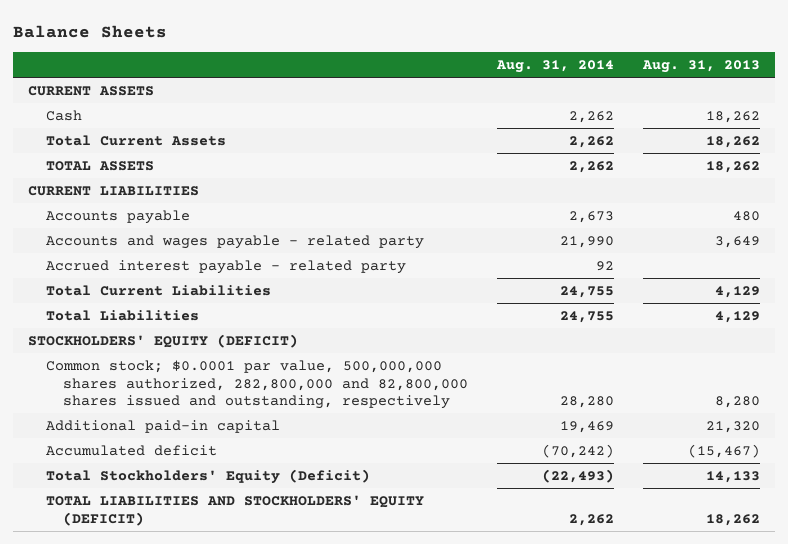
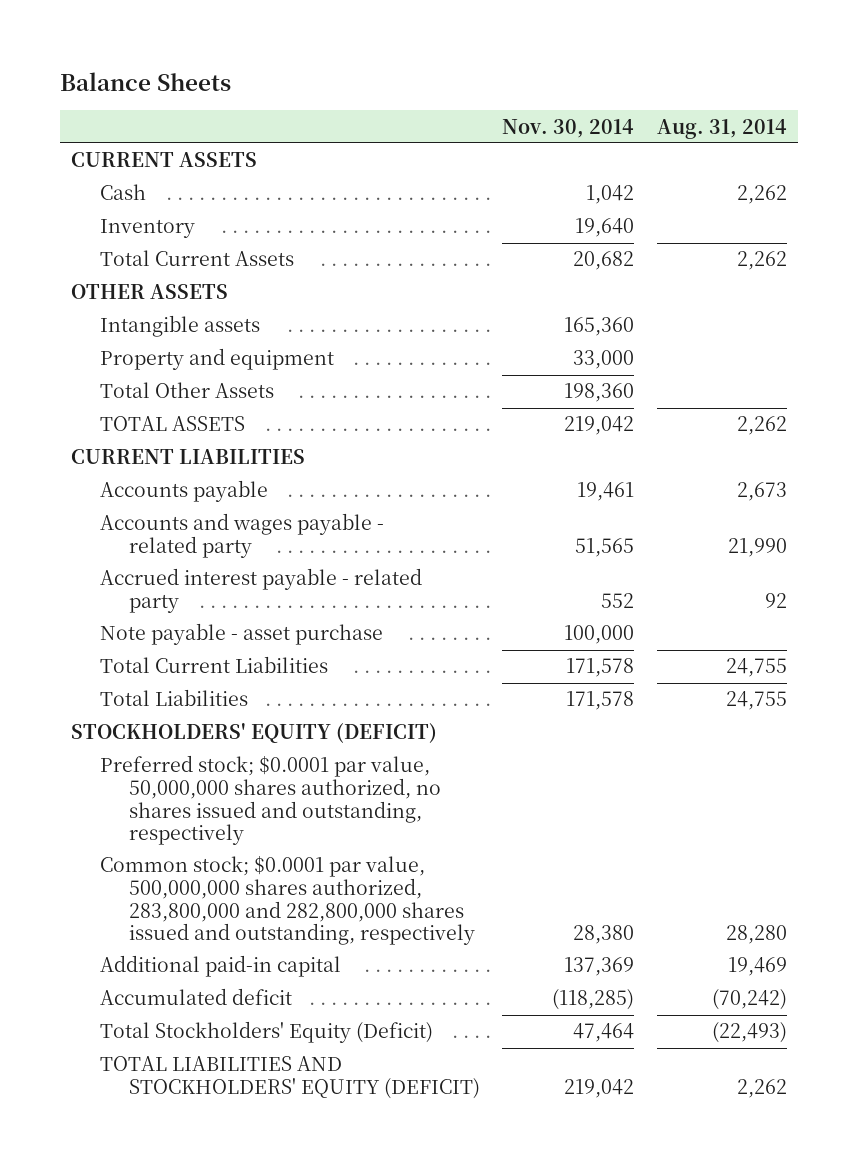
- | Aug. 31, 2014 | Aug. 31, 2013
+ | Nov. 30, 2014 | Aug. 31, 2014
+ Inventory | 19,640 |
+ OTHER ASSETS
+ Intangible assets | 165,360 |
+ Property and equipment | 33,000 |
+ Total Other Assets | 198,360 |
+ Note payable - asset purchase | 100,000 |
- Common stock; $0.0001 par value, 500,000,000 shares authorized, 282,800,000 and 82,800,000 shares issued and outstanding, respectively | 28,280 | 8,280
+ Preferred stock; $0.0001 par value, 50,000,000 shares authorized, no shares issued and outstanding, respectively
+ Common stock; $0.0001 par value, 500,000,000 shares authorized, 283,800,000 and 282,800,000 shares issued and outstanding, respectively | 28,380 | 28,280

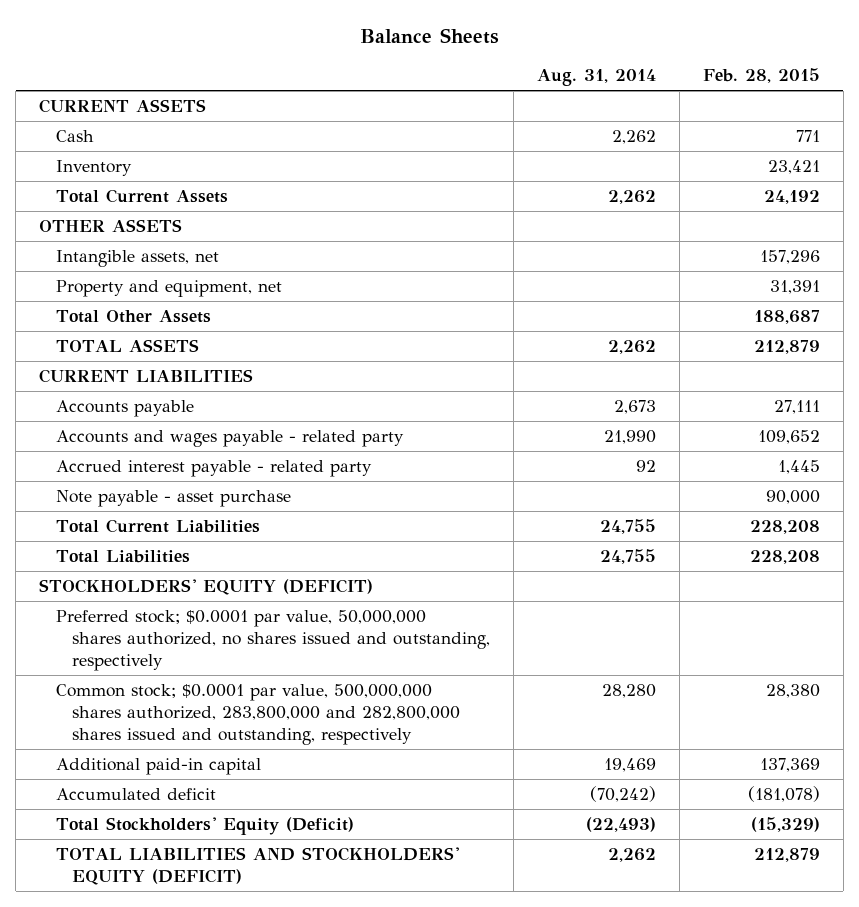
- | Nov. 30, 2014 | Aug. 31, 2014
+ | Aug. 31, 2014 | Feb. 28, 2015
- Intangible assets | 165,360 |
- Property and equipment | 33,000 |
+ Intangible assets, net | | 157,296
+ Property and equipment, net | | 31,391

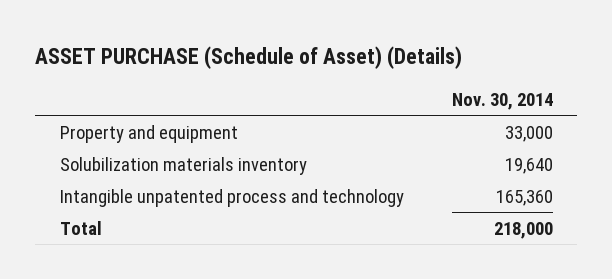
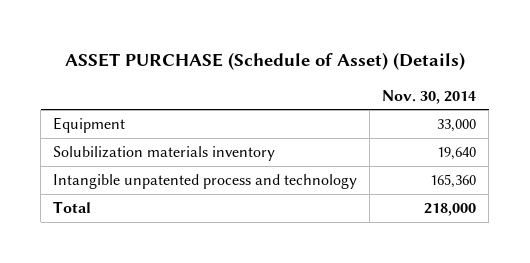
- Property and equipment | 33,000
+ Equipment | 33,000

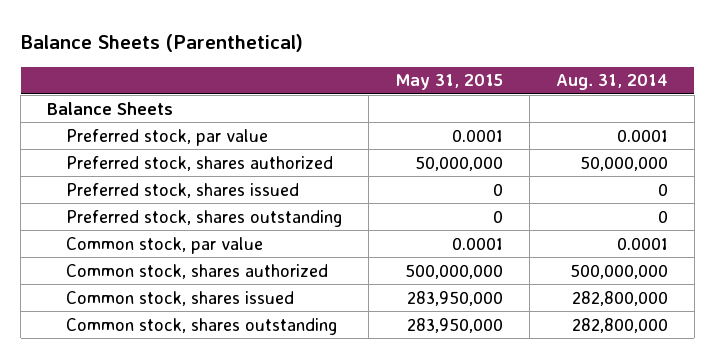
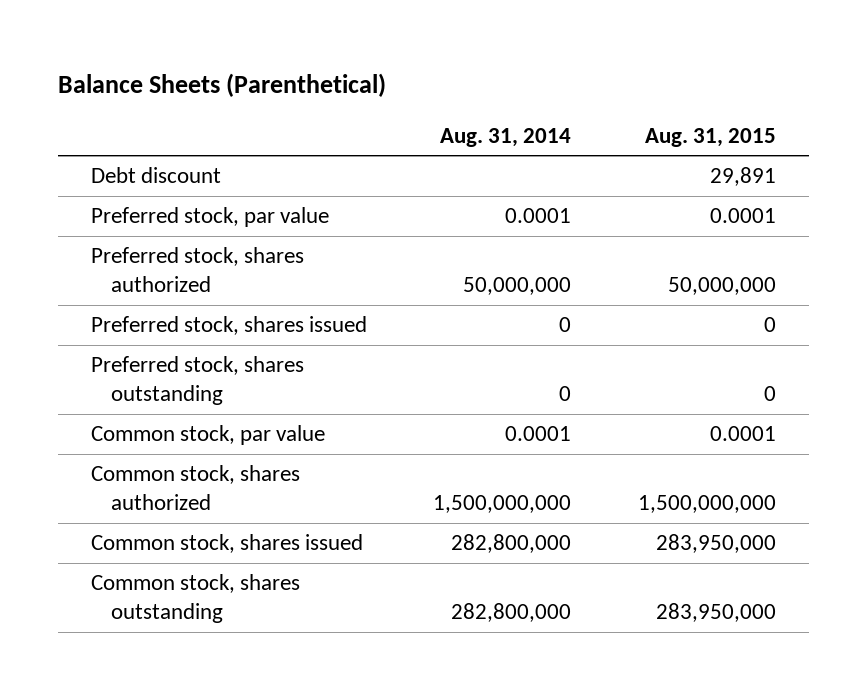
- | May 31, 2015 | Aug. 31, 2014
+ | Aug. 31, 2014 | Aug. 31, 2015
- Balance Sheets
+ Debt discount | | 29,891
- Common stock, shares authorized | 500,000,000 | 500,000,000
+ Common stock, shares authorized | 1,500,000,000 | 1,500,000,000

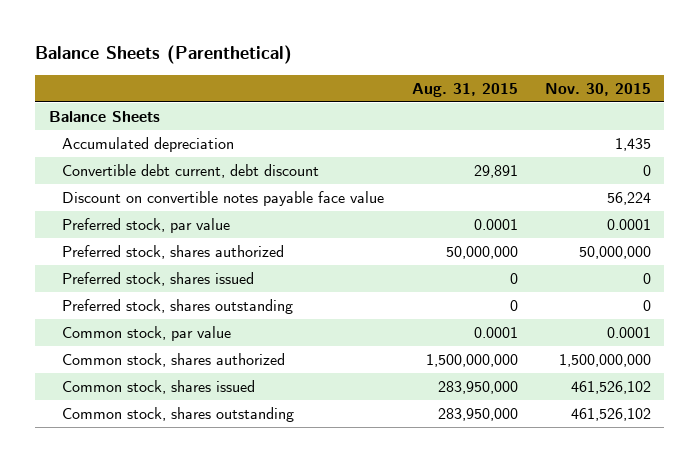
- | Aug. 31, 2014 | Aug. 31, 2015
+ | Aug. 31, 2015 | Nov. 30, 2015
- Debt discount | | 29,891
+ Balance Sheets
+ Accumulated depreciation | | 1,435
+ Convertible debt current, debt discount | 29,891 | 0
+ Discount on convertible notes payable face value | | 56,224

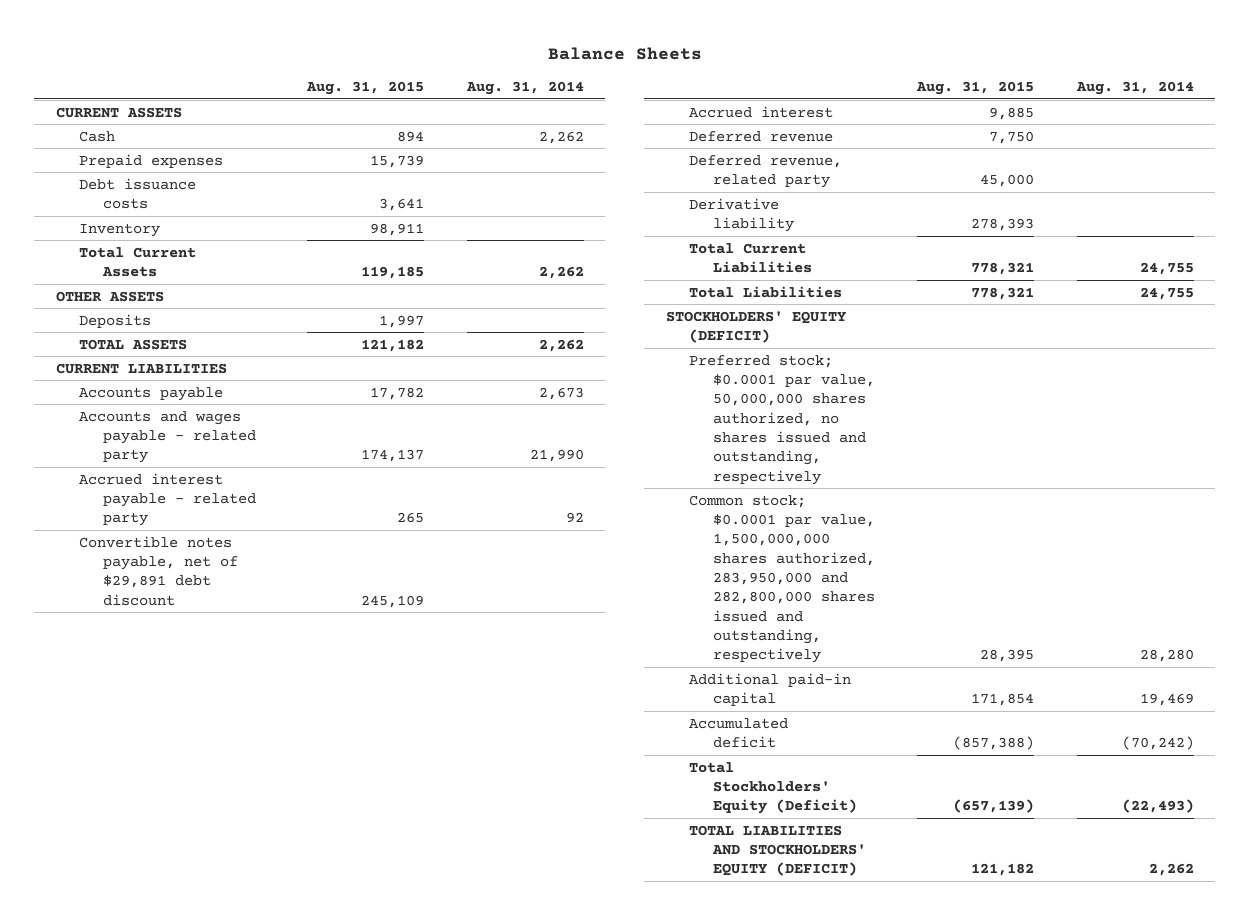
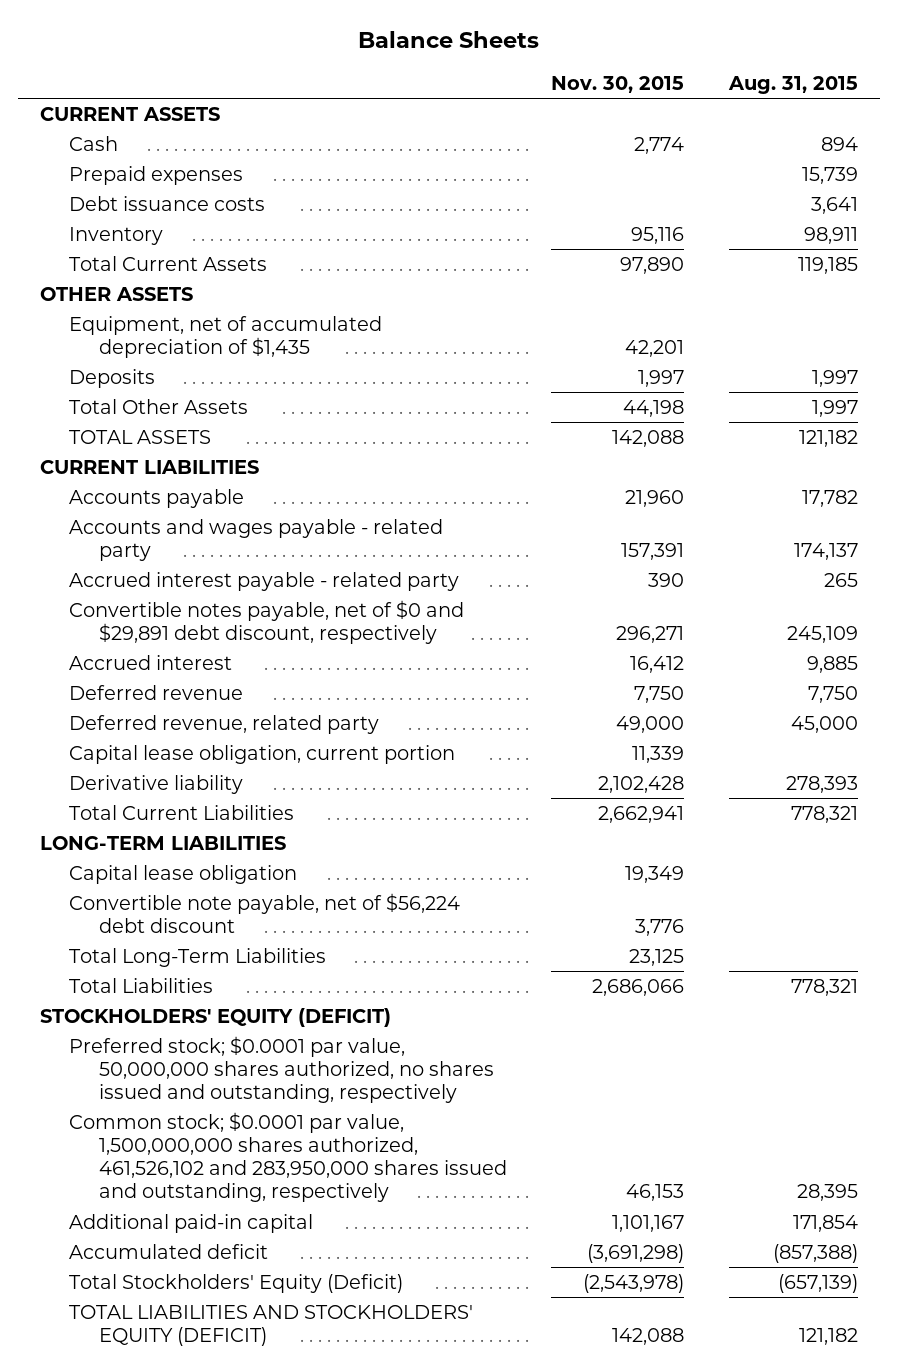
- | Aug. 31, 2015 | Aug. 31, 2014
+ | Nov. 30, 2015 | Aug. 31, 2015
+ Equipment, net of accumulated depreciation of $1,435 | 42,201 |
+ Total Other Assets | 44,198 | 1,997
- Convertible notes payable, net of $29,891 debt discount | 245,109 |
+ Convertible notes payable, net of $0 and $29,891 debt discount, respectively | 296,271 | 245,109
+ Capital lease obligation, current portion | 11,339 |
+ LONG-TERM LIABILITIES
+ Capital lease obligation | 19,349 |
+ Convertible note payable, net of $56,224 debt discount | 3,776 |
+ Total Long-Term Liabilities | 23,125 |
- Common stock; $0.0001 par value, 1,500,000,000 shares authorized, 283,950,000 and 282,800,000 shares issued and outstanding, respectively | 28,395 | 28,280
+ Common stock; $0.0001 par value, 1,500,000,000 shares authorized, 461,526,102 and 283,950,000 shares issued and outstanding, respectively | 46,153 | 28,395

